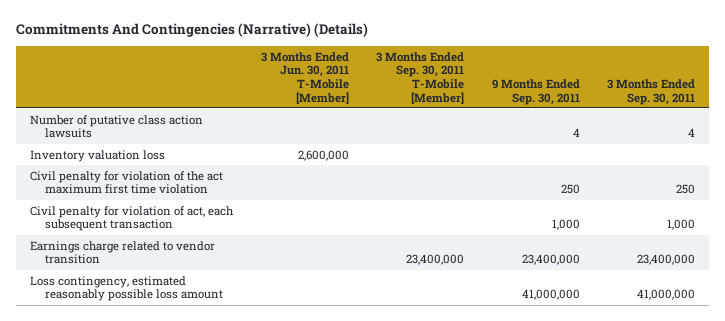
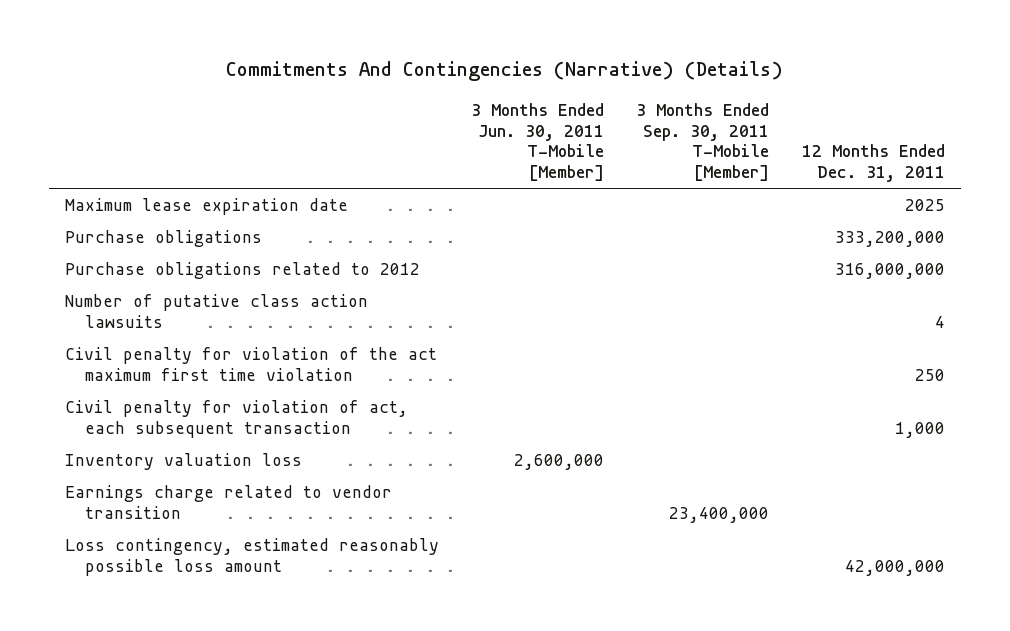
- | 3 Months Ended Jun. 30, 2011 T-Mobile [Member] | 3 Months Ended Sep. 30, 2011 T-Mobile [Member] | 9 Months Ended Sep. 30, 2011 | 3 Months Ended Sep. 30, 2011
+ | 3 Months Ended Jun. 30, 2011 T-Mobile [Member] | 3 Months Ended Sep. 30, 2011 T-Mobile [Member] | 12 Months Ended Dec. 31, 2011
+ Maximum lease expiration date | | | 2025
+ Purchase obligations | | | 333,200,000
+ Purchase obligations related to 2012 | | | 316,000,000
moved down: Inventory valuation loss | 2,600,000 | |

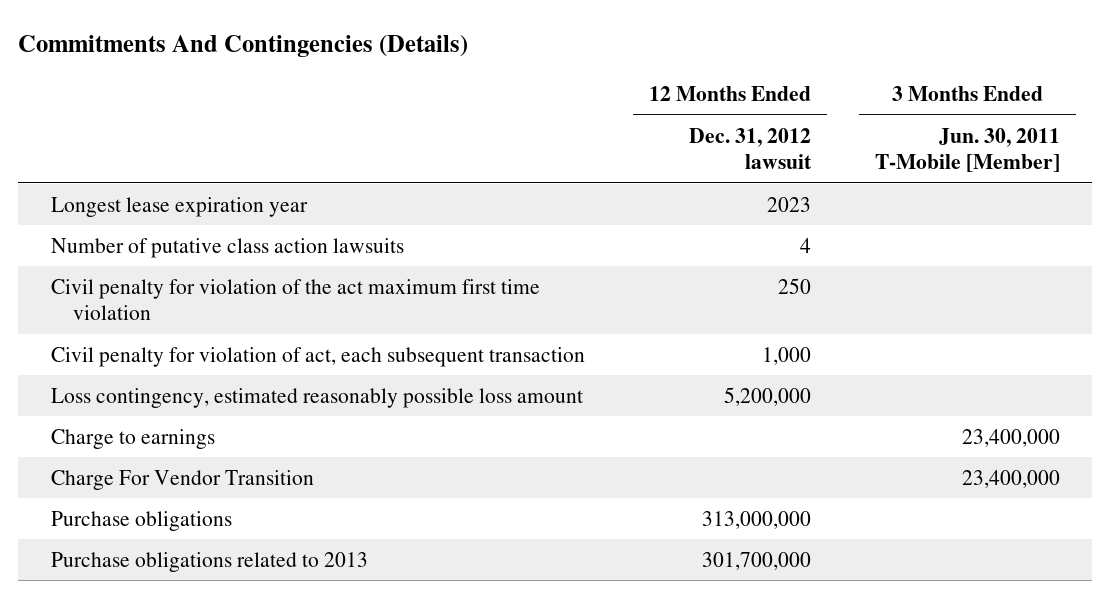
- Commitments And Contingencies (Narrative) (Details)
+ Commitments And Contingencies (Details)
- | 3 Months Ended Jun. 30, 2011 T-Mobile [Member] | 3 Months Ended Sep. 30, 2011 T-Mobile [Member] | 12 Months Ended Dec. 31, 2011
+ | 12 Months Ended Dec. 31, 2012 lawsuit | 3 Months Ended Jun. 30, 2011 T-Mobile [Member]
- Maximum lease expiration date | | | 2025
- Purchase obligations related to 2012 | | | 316,000,000
+ Longest lease expiration year | 2023 |
- Inventory valuation loss | 2,600,000 | |
- Earnings charge related to vendor transition | | 23,400,000 |
+ Charge to earnings | | 23,400,000
+ Charge For Vendor Transition | | 23,400,000
moved down: Purchase obligations | 313,000,000 |
+ Purchase obligations related to 2013 | 301,700,000 |

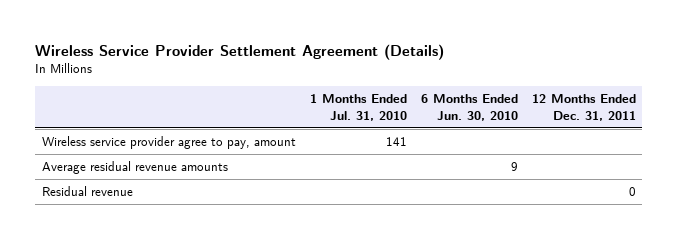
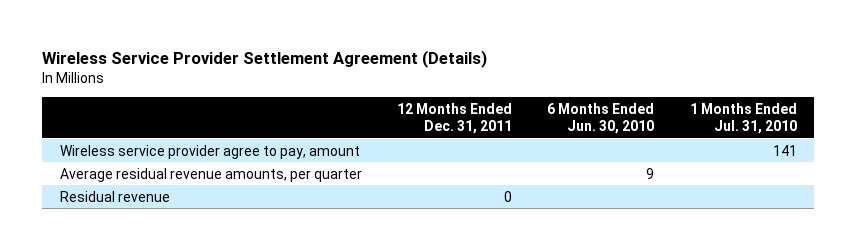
- | 1 Months Ended Jul. 31, 2010 | 6 Months Ended Jun. 30, 2010 | 12 Months Ended Dec. 31, 2011
+ | 12 Months Ended Dec. 31, 2011 | 6 Months Ended Jun. 30, 2010 | 1 Months Ended Jul. 31, 2010
- Average residual revenue amounts | | 9 |
+ Average residual revenue amounts, per quarter | | 9 |

